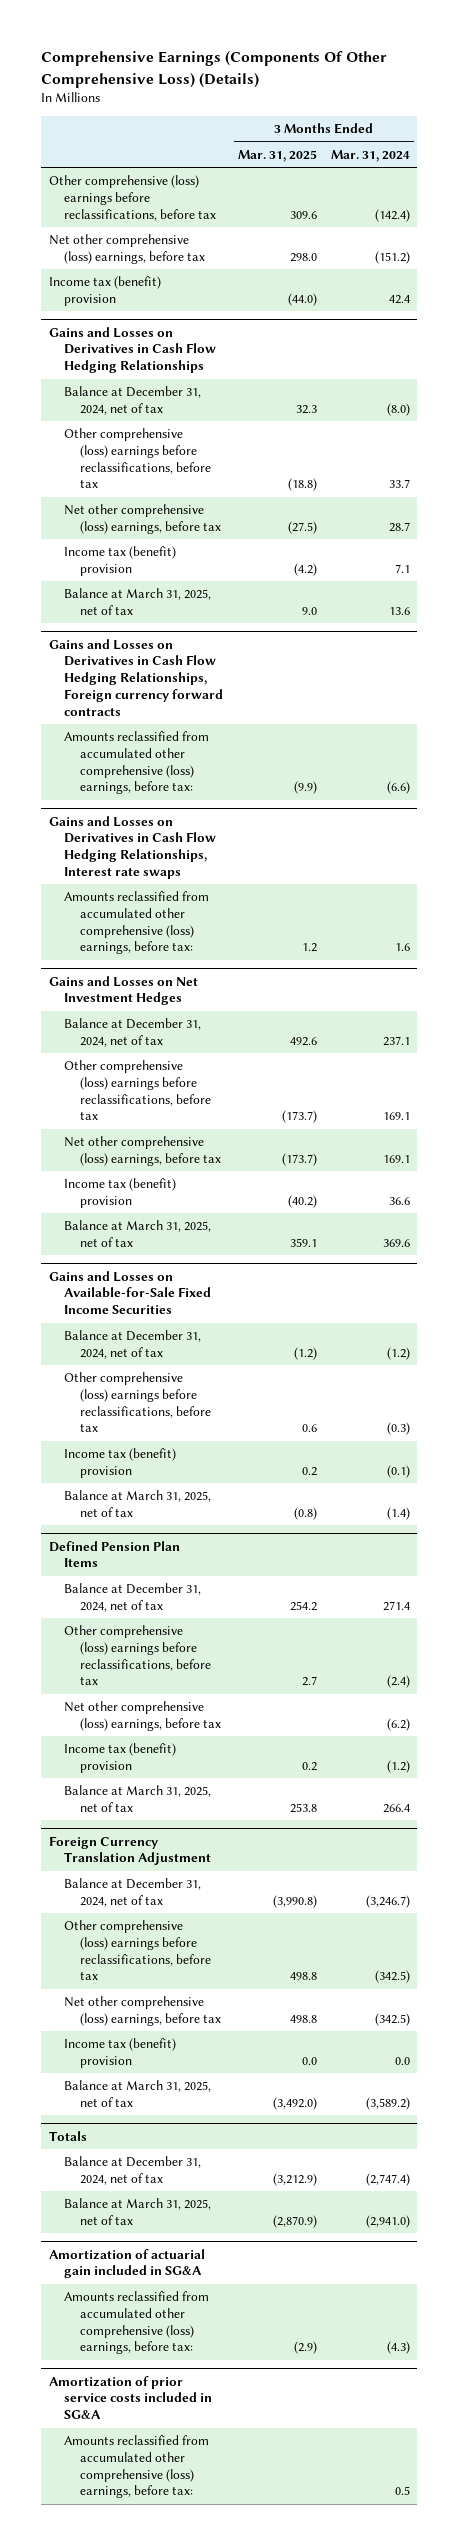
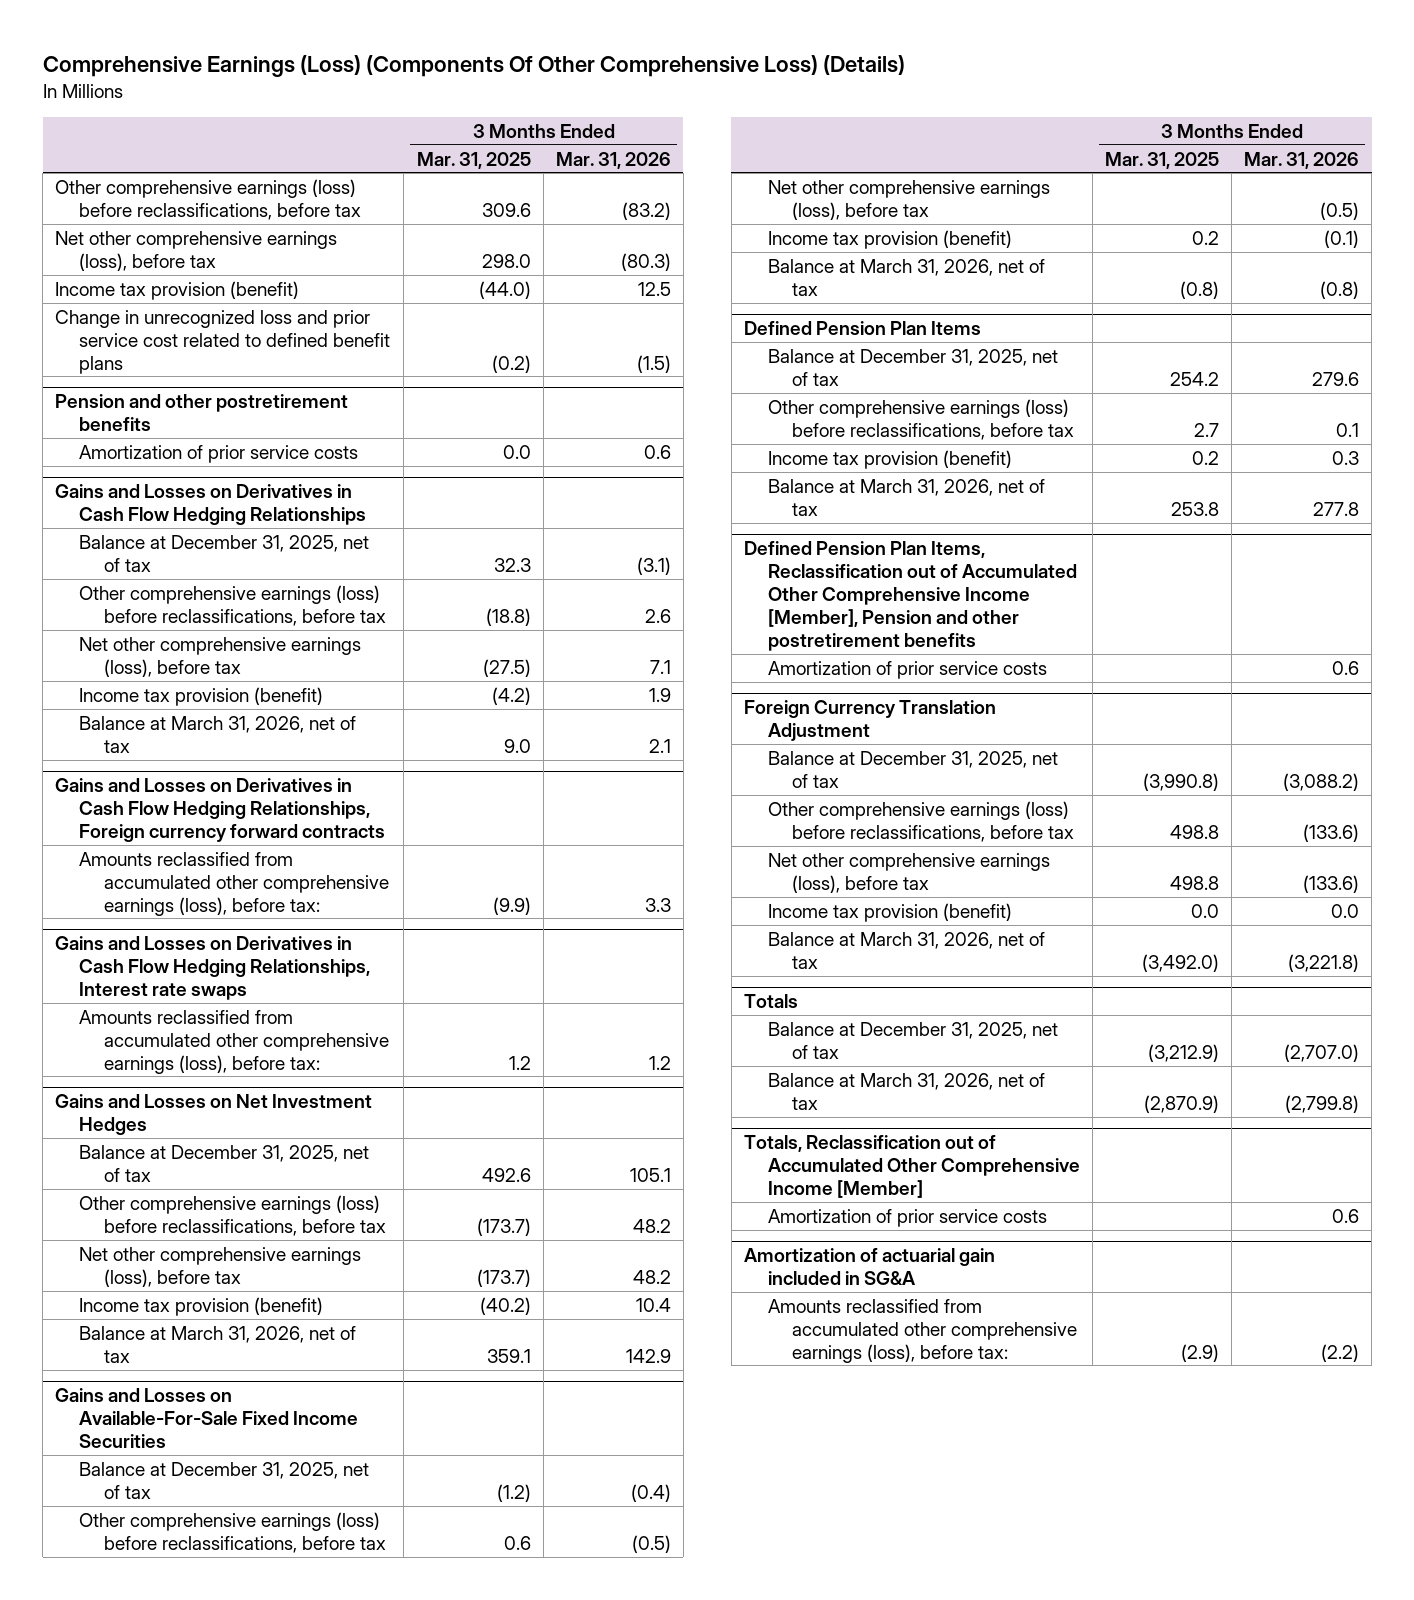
- Comprehensive Earnings (Components Of Other Comprehensive Loss) (Details)
+ Comprehensive Earnings (Loss) (Components Of Other Comprehensive Loss) (Details)
- | 3 Months Ended Mar. 31, 2025 | 3 Months Ended Mar. 31, 2024
+ | 3 Months Ended Mar. 31, 2025 | 3 Months Ended Mar. 31, 2026
- Other comprehensive (loss) earnings before reclassifications, before tax | 309.6 | (142.4)
- Net other comprehensive (loss) earnings, before tax | 298.0 | (151.2)
- Income tax (benefit) provision | (44.0) | 42.4
+ Other comprehensive earnings (loss) before reclassifications, before tax | 309.6 | (83.2)
+ Net other comprehensive earnings (loss), before tax | 298.0 | (80.3)
+ Income tax provision (benefit) | (44.0) | 12.5
+ Change in unrecognized loss and prior service cost related to defined benefit plans | (0.2) | (1.5)
+ Pension and other postretirement benefits
+ Amortization of prior service costs | 0.0 | 0.6
@ Gains and Losses on Derivatives in Cash Flow Hedging Relationships
- Balance at December 31, 2024, net of tax | 32.3 | (8.0)
- Other comprehensive (loss) earnings before reclassifications, before tax | (18.8) | 33.7
- Net other comprehensive (loss) earnings, before tax | (27.5) | 28.7
- Income tax (benefit) provision | (4.2) | 7.1
- Balance at March 31, 2025, net of tax | 9.0 | 13.6
+ Balance at December 31, 2025, net of tax | 32.3 | (3.1)
+ Other comprehensive earnings (loss) before reclassifications, before tax | (18.8) | 2.6
+ Net other comprehensive earnings (loss), before tax | (27.5) | 7.1
+ Income tax provision (benefit) | (4.2) | 1.9
+ Balance at March 31, 2026, net of tax | 9.0 | 2.1
@ Gains and Losses on Derivatives in Cash Flow Hedging Relationships, Foreign currency forward contracts
- Amounts reclassified from accumulated other comprehensive (loss) earnings, before tax: | (9.9) | (6.6)
+ Amounts reclassified from accumulated other comprehensive earnings (loss), before tax: | (9.9) | 3.3
@ Gains and Losses on Derivatives in Cash Flow Hedging Relationships, Interest rate swaps
- Amounts reclassified from accumulated other comprehensive (loss) earnings, before tax: | 1.2 | 1.6
+ Amounts reclassified from accumulated other comprehensive earnings (loss), before tax: | 1.2 | 1.2
@ Gains and Losses on Net Investment Hedges
- Balance at December 31, 2024, net of tax | 492.6 | 237.1
- Other comprehensive (loss) earnings before reclassifications, before tax | (173.7) | 169.1
- Net other comprehensive (loss) earnings, before tax | (173.7) | 169.1
- Income tax (benefit) provision | (40.2) | 36.6
- Balance at March 31, 2025, net of tax | 359.1 | 369.6
- Gains and Losses on Available-for-Sale Fixed Income Securities
- Balance at December 31, 2024, net of tax | (1.2) | (1.2)
- Other comprehensive (loss) earnings before reclassifications, before tax | 0.6 | (0.3)
- Income tax (benefit) provision | 0.2 | (0.1)
- Balance at March 31, 2025, net of tax | (0.8) | (1.4)
@ Gains and Losses on Net Investment Hedges
+ Balance at December 31, 2025, net of tax | 492.6 | 105.1
+ Other comprehensive earnings (loss) before reclassifications, before tax | (173.7) | 48.2
+ Net other comprehensive earnings (loss), before tax | (173.7) | 48.2
+ Income tax provision (benefit) | (40.2) | 10.4
+ Balance at March 31, 2026, net of tax | 359.1 | 142.9
+ Gains and Losses on Available-For-Sale Fixed Income Securities
+ Balance at December 31, 2025, net of tax | (1.2) | (0.4)
+ Other comprehensive earnings (loss) before reclassifications, before tax | 0.6 | (0.5)
+ Net other comprehensive earnings (loss), before tax | | (0.5)
+ Income tax provision (benefit) | 0.2 | (0.1)
+ Balance at March 31, 2026, net of tax | (0.8) | (0.8)
@ Defined Pension Plan Items
- Balance at December 31, 2024, net of tax | 254.2 | 271.4
- Other comprehensive (loss) earnings before reclassifications, before tax | 2.7 | (2.4)
- Net other comprehensive (loss) earnings, before tax | | (6.2)
- Income tax (benefit) provision | 0.2 | (1.2)
- Balance at March 31, 2025, net of tax | 253.8 | 266.4
+ Balance at December 31, 2025, net of tax | 254.2 | 279.6
+ Other comprehensive earnings (loss) before reclassifications, before tax | 2.7 | 0.1
+ Income tax provision (benefit) | 0.2 | 0.3
+ Balance at March 31, 2026, net of tax | 253.8 | 277.8
+ Defined Pension Plan Items, Reclassification out of Accumulated Other Comprehensive Income [Member], Pension and other postretirement benefits
+ Amortization of prior service costs | | 0.6
@ Foreign Currency Translation Adjustment
- Balance at December 31, 2024, net of tax | (3,990.8) | (3,246.7)
- Other comprehensive (loss) earnings before reclassifications, before tax | 498.8 | (342.5)
- Net other comprehensive (loss) earnings, before tax | 498.8 | (342.5)
- Income tax (benefit) provision | 0.0 | 0.0
- Balance at March 31, 2025, net of tax | (3,492.0) | (3,589.2)
+ Balance at December 31, 2025, net of tax | (3,990.8) | (3,088.2)
+ Other comprehensive earnings (loss) before reclassifications, before tax | 498.8 | (133.6)
+ Net other comprehensive earnings (loss), before tax | 498.8 | (133.6)
+ Income tax provision (benefit) | 0.0 | 0.0
+ Balance at March 31, 2026, net of tax | (3,492.0) | (3,221.8)
@ Totals
- Balance at December 31, 2024, net of tax | (3,212.9) | (2,747.4)
- Balance at March 31, 2025, net of tax | (2,870.9) | (2,941.0)
+ Balance at December 31, 2025, net of tax | (3,212.9) | (2,707.0)
+ Balance at March 31, 2026, net of tax | (2,870.9) | (2,799.8)
+ Totals, Reclassification out of Accumulated Other Comprehensive Income [Member]
+ Amortization of prior service costs | | 0.6
@ Amortization of actuarial gain included in SG&A
- Amounts reclassified from accumulated other comprehensive (loss) earnings, before tax: | (2.9) | (4.3)
- Amortization of prior service costs included in SG&A
- Amounts reclassified from accumulated other comprehensive (loss) earnings, before tax: | | 0.5
@ Amortization of actuarial gain included in SG&A
+ Amounts reclassified from accumulated other comprehensive earnings (loss), before tax: | (2.9) | (2.2)

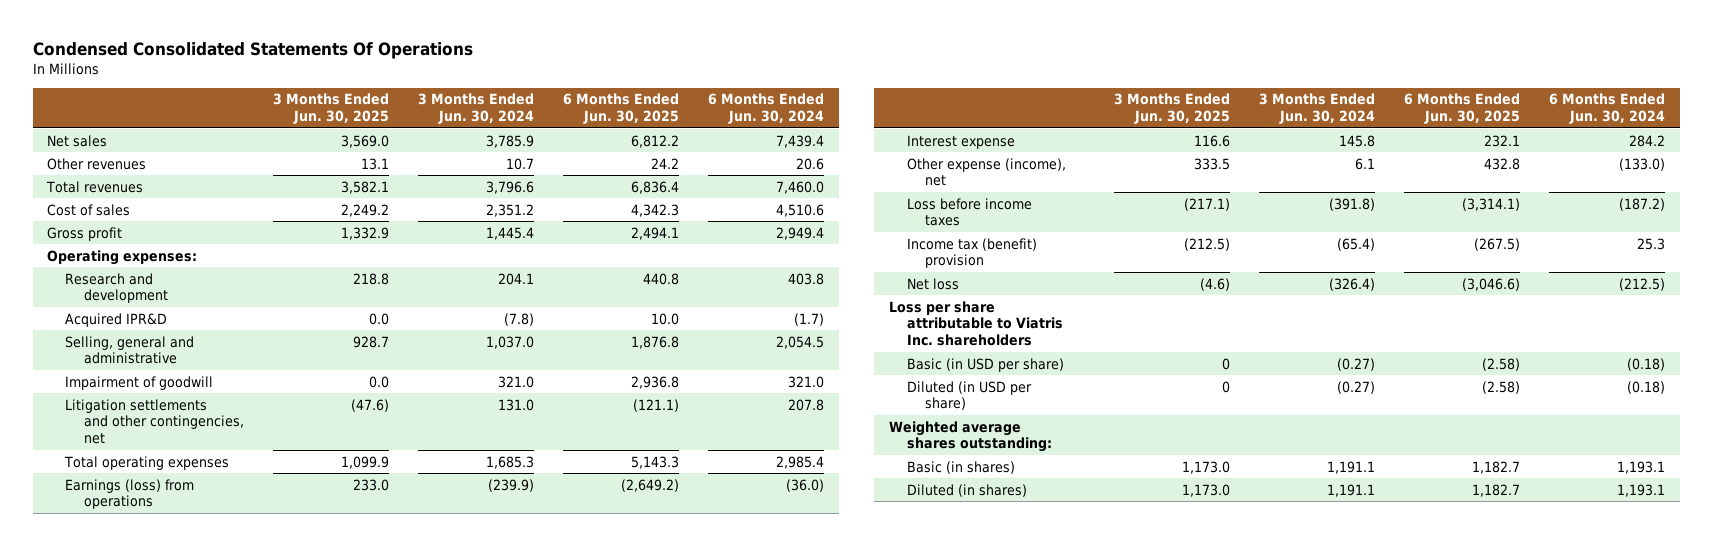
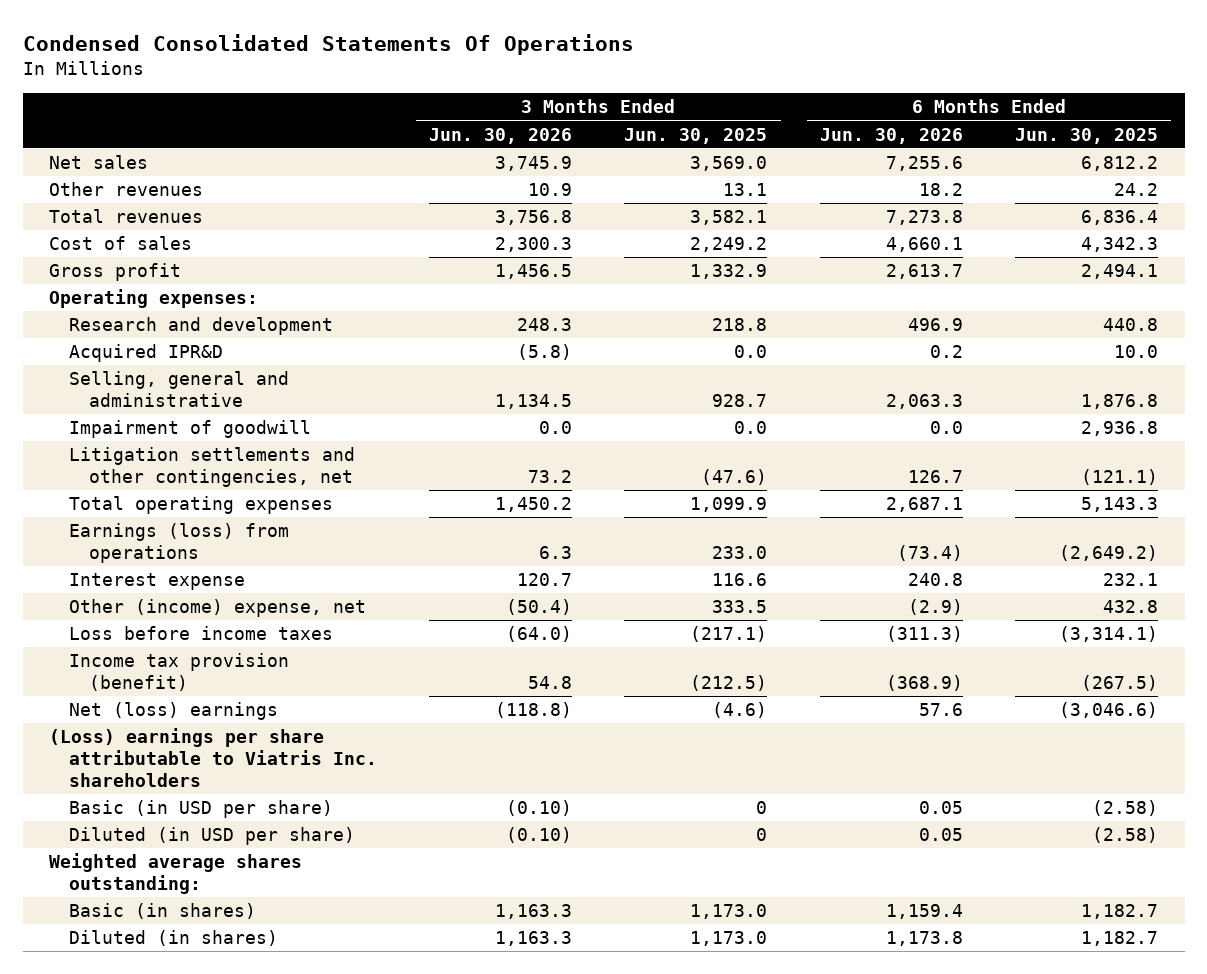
- | 3 Months Ended Jun. 30, 2025 | 3 Months Ended Jun. 30, 2024 | 6 Months Ended Jun. 30, 2025 | 6 Months Ended Jun. 30, 2024
+ | 3 Months Ended Jun. 30, 2026 | 3 Months Ended Jun. 30, 2025 | 6 Months Ended Jun. 30, 2026 | 6 Months Ended Jun. 30, 2025
- Other expense (income), net | 333.5 | 6.1 | 432.8 | (133.0)
+ Other (income) expense, net | (50.4) | 333.5 | (2.9) | 432.8
- Income tax (benefit) provision | (212.5) | (65.4) | (267.5) | 25.3
- Net loss | (4.6) | (326.4) | (3,046.6) | (212.5)
- Loss per share attributable to Viatris Inc. shareholders
+ Income tax provision (benefit) | 54.8 | (212.5) | (368.9) | (267.5)
+ Net (loss) earnings | (118.8) | (4.6) | 57.6 | (3,046.6)
+ (Loss) earnings per share attributable to Viatris Inc. shareholders

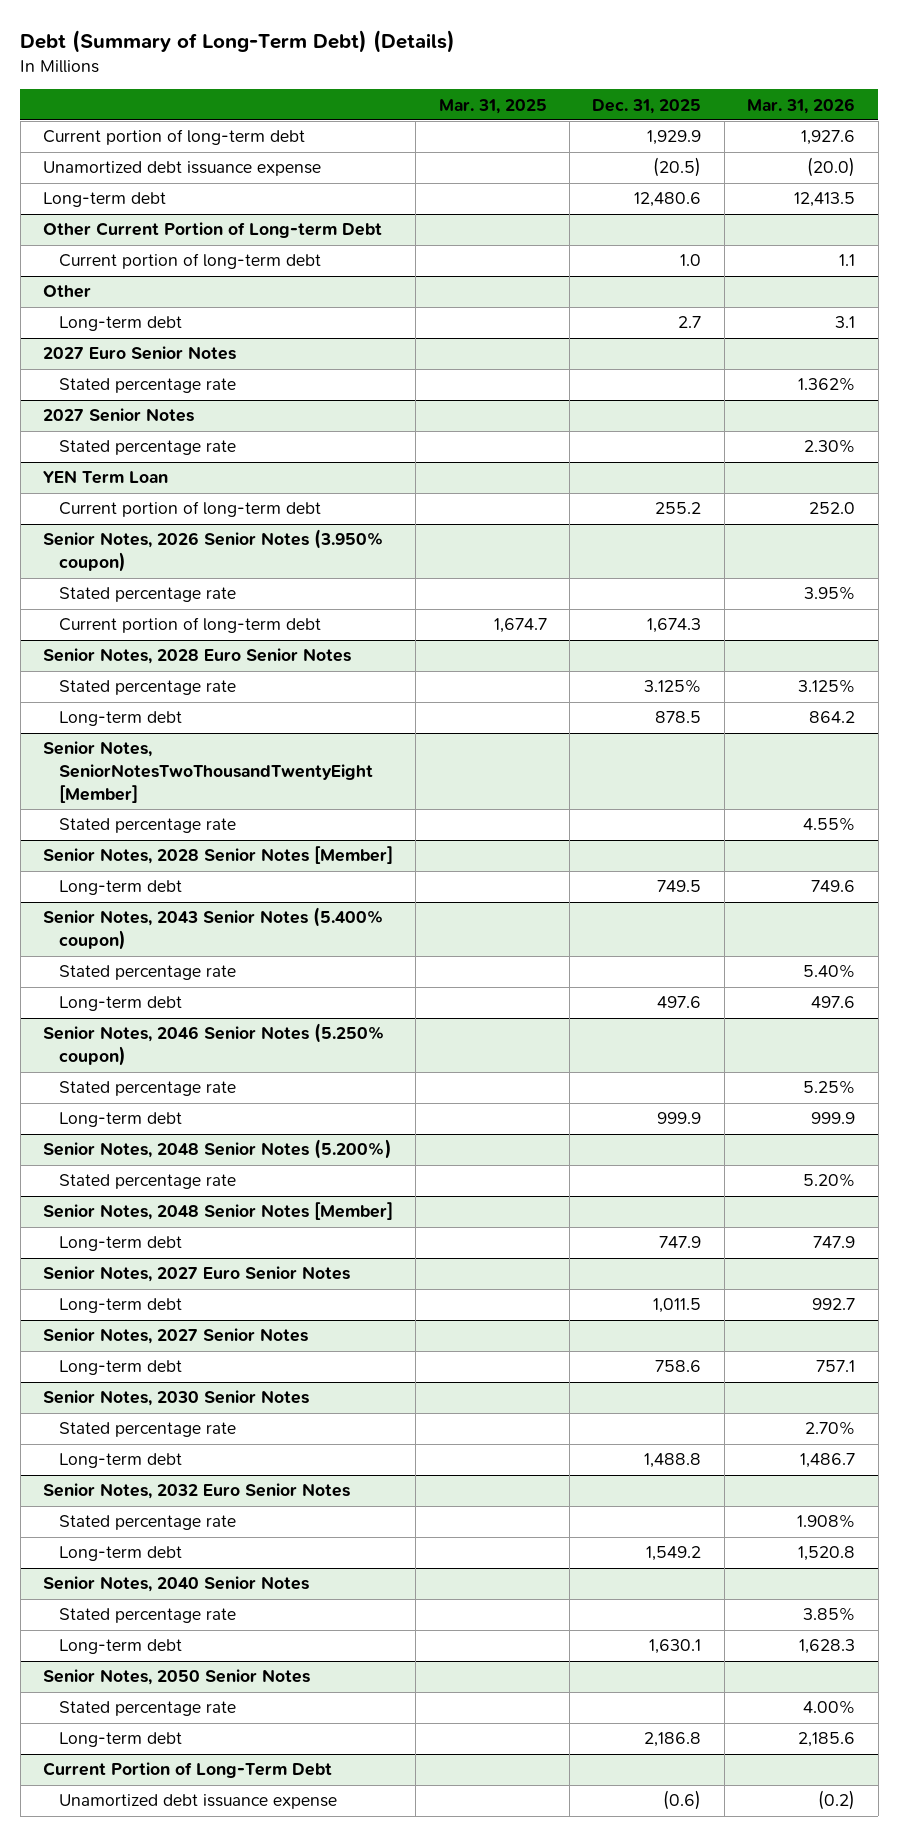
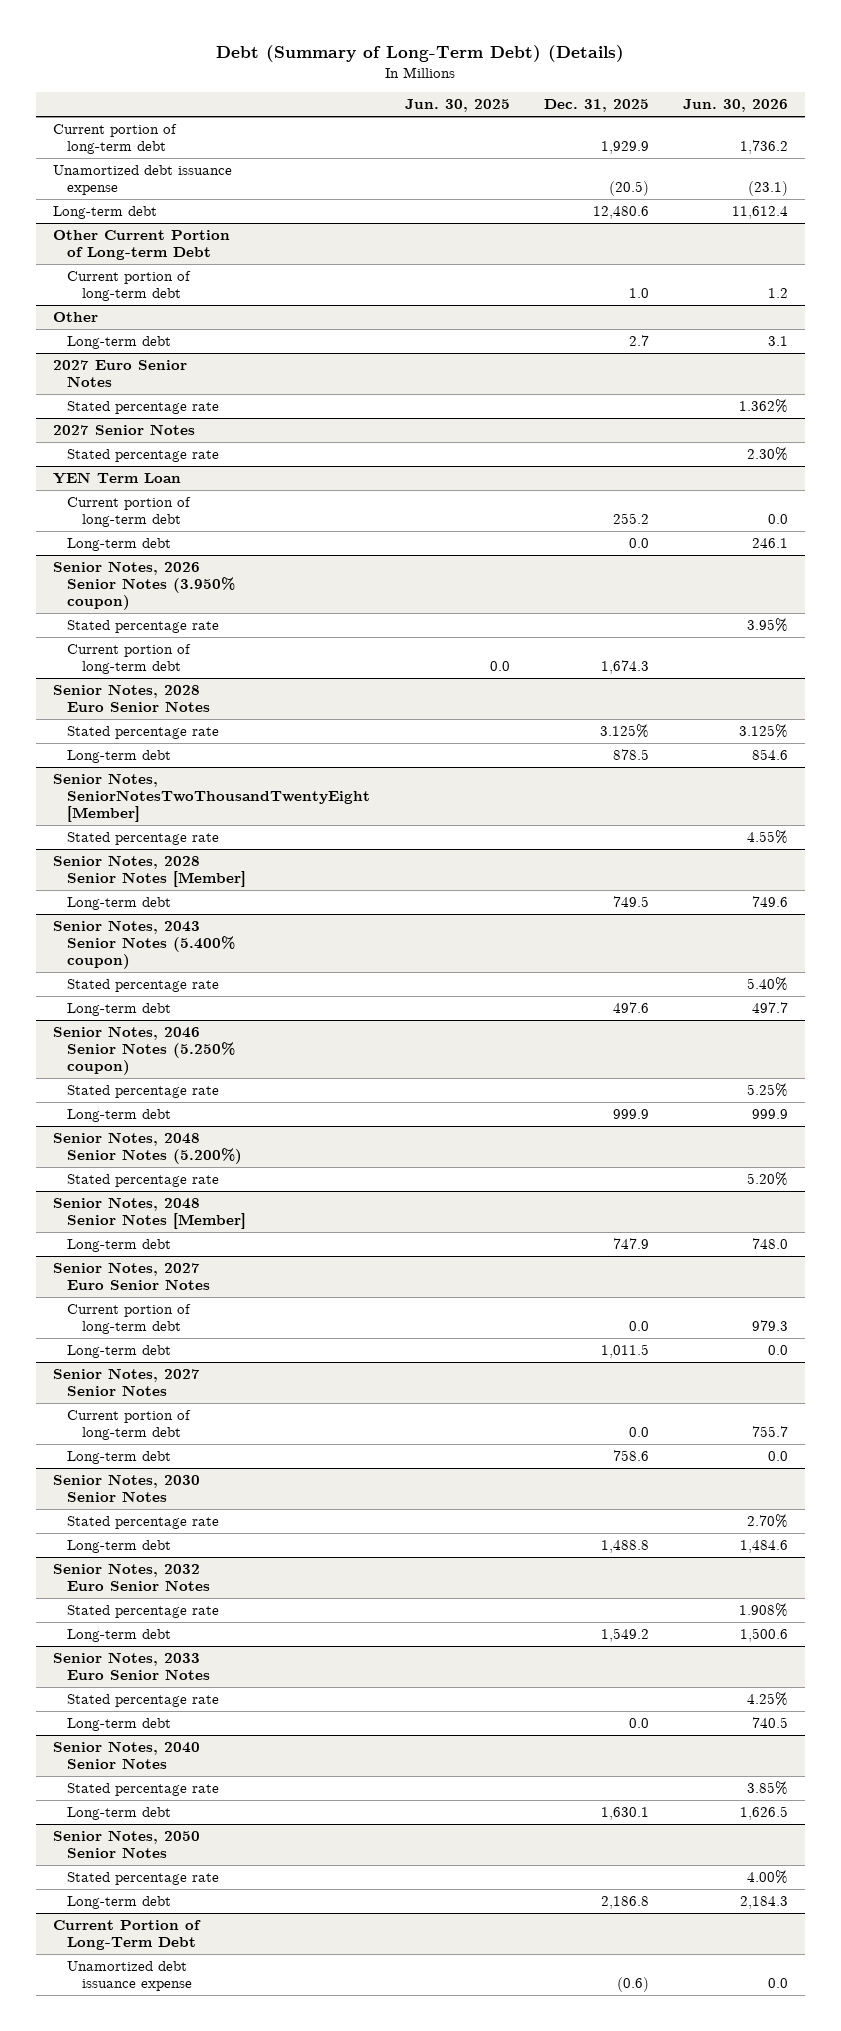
- | Mar. 31, 2025 | Dec. 31, 2025 | Mar. 31, 2026
+ | Jun. 30, 2025 | Dec. 31, 2025 | Jun. 30, 2026
@ YEN Term Loan
+ Long-term debt | | 0.0 | 246.1
@ Senior Notes, 2027 Euro Senior Notes
+ Current portion of long-term debt | | 0.0 | 979.3
@ Senior Notes, 2027 Senior Notes
+ Current portion of long-term debt | | 0.0 | 755.7
+ Senior Notes, 2033 Euro Senior Notes
+ Stated percentage rate | | | 4.25%
+ Long-term debt | | 0.0 | 740.5

